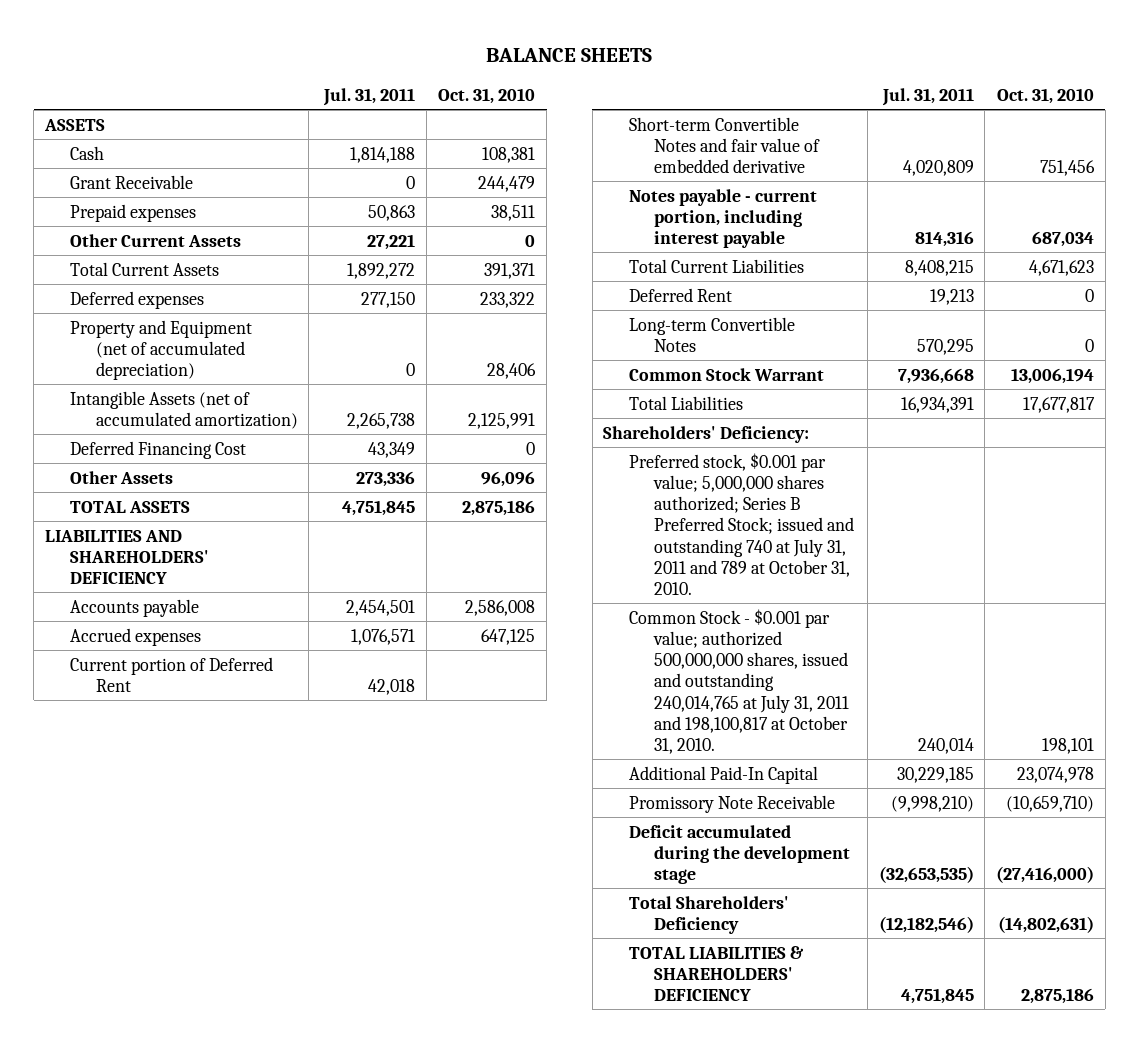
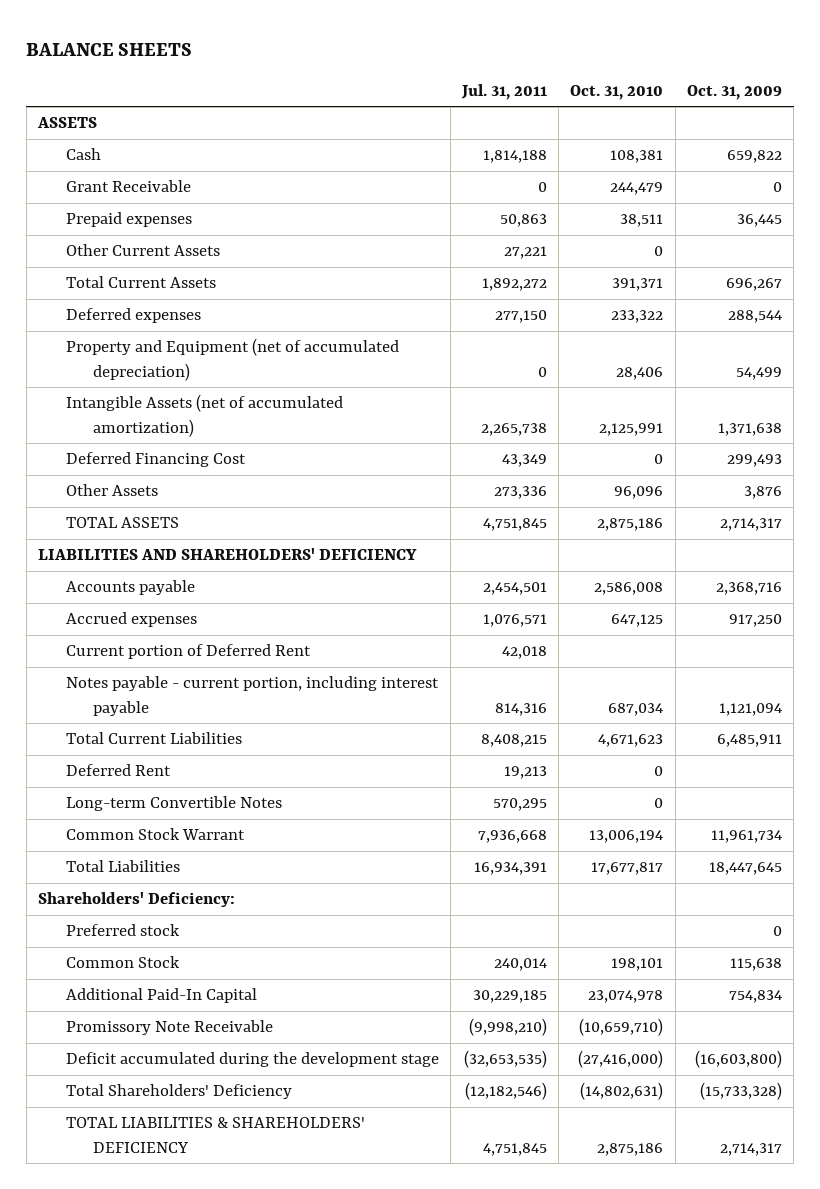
- | Jul. 31, 2011 | Oct. 31, 2010
+ | Jul. 31, 2011 | Oct. 31, 2010 | Oct. 31, 2009
- Short-term Convertible Notes and fair value of embedded derivative | 4,020,809 | 751,456
- Preferred stock, $0.001 par value; 5,000,000 shares authorized; Series B Preferred Stock; issued and outstanding 740 at July 31, 2011 and 789 at October 31, 2010.
- Common Stock - $0.001 par value; authorized 500,000,000 shares, issued and outstanding 240,014,765 at July 31, 2011 and 198,100,817 at October 31, 2010. | 240,014 | 198,101
+ Preferred stock | | | 0
+ Common Stock | 240,014 | 198,101 | 115,638

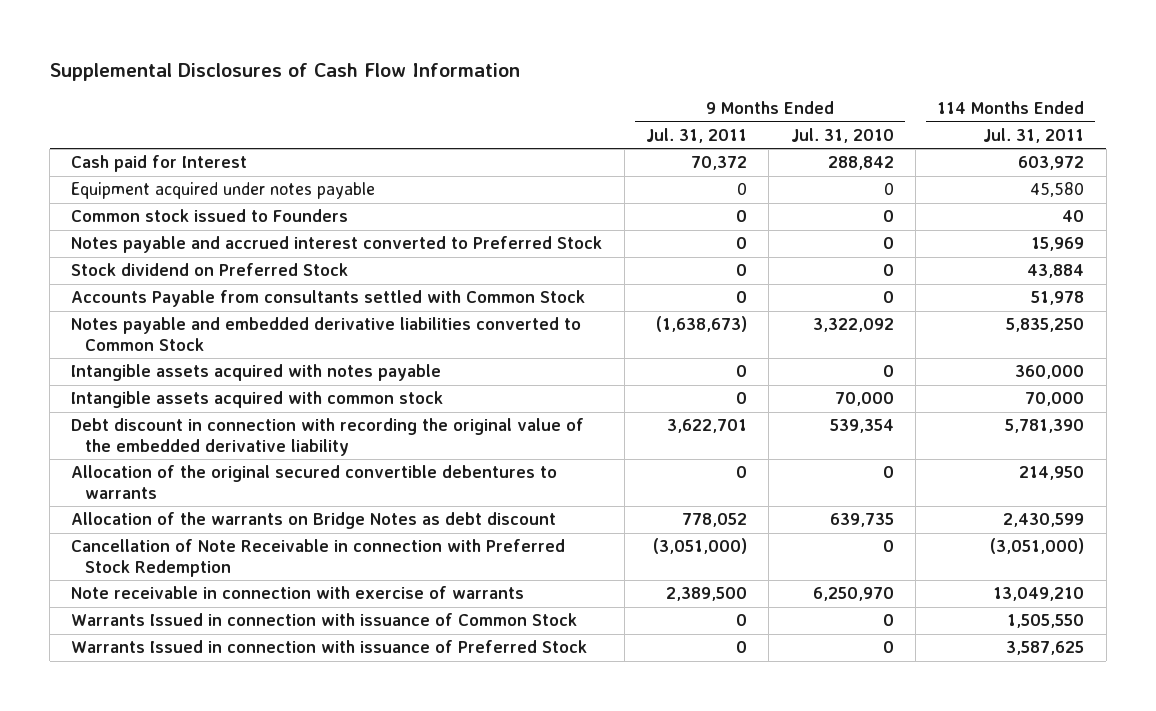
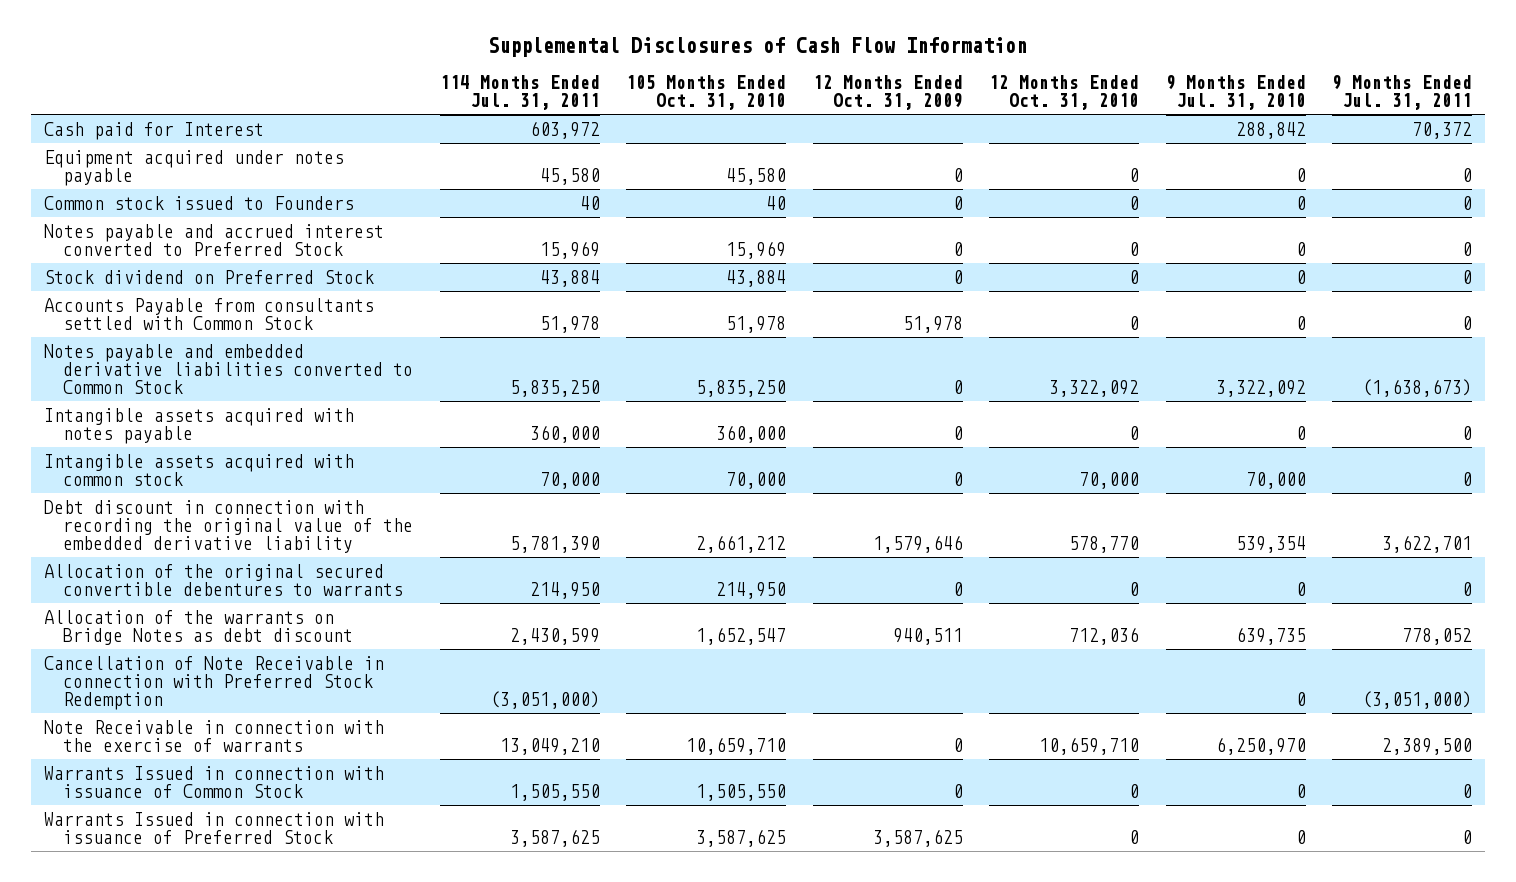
- | 9 Months Ended Jul. 31, 2011 | 9 Months Ended Jul. 31, 2010 | 114 Months Ended Jul. 31, 2011
+ | 114 Months Ended Jul. 31, 2011 | 105 Months Ended Oct. 31, 2010 | 12 Months Ended Oct. 31, 2009 | 12 Months Ended Oct. 31, 2010 | 9 Months Ended Jul. 31, 2010 | 9 Months Ended Jul. 31, 2011
- Note receivable in connection with exercise of warrants | 2,389,500 | 6,250,970 | 13,049,210
+ Note Receivable in connection with the exercise of warrants | 13,049,210 | 10,659,710 | 0 | 10,659,710 | 6,250,970 | 2,389,500

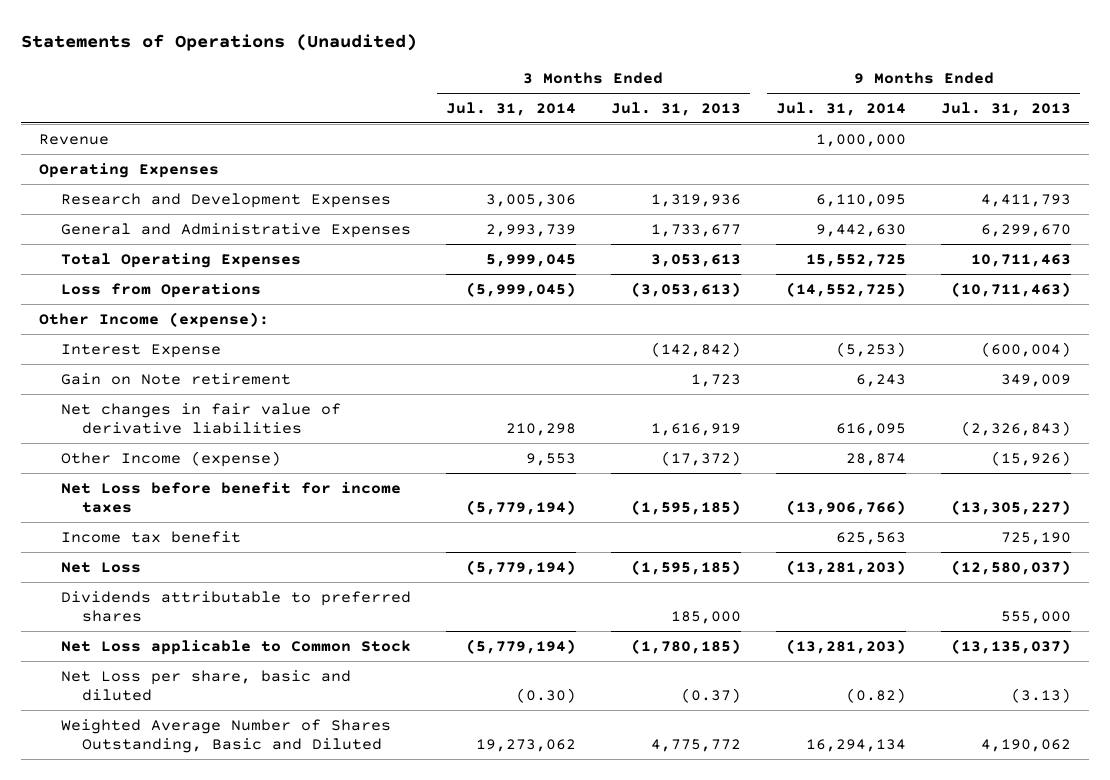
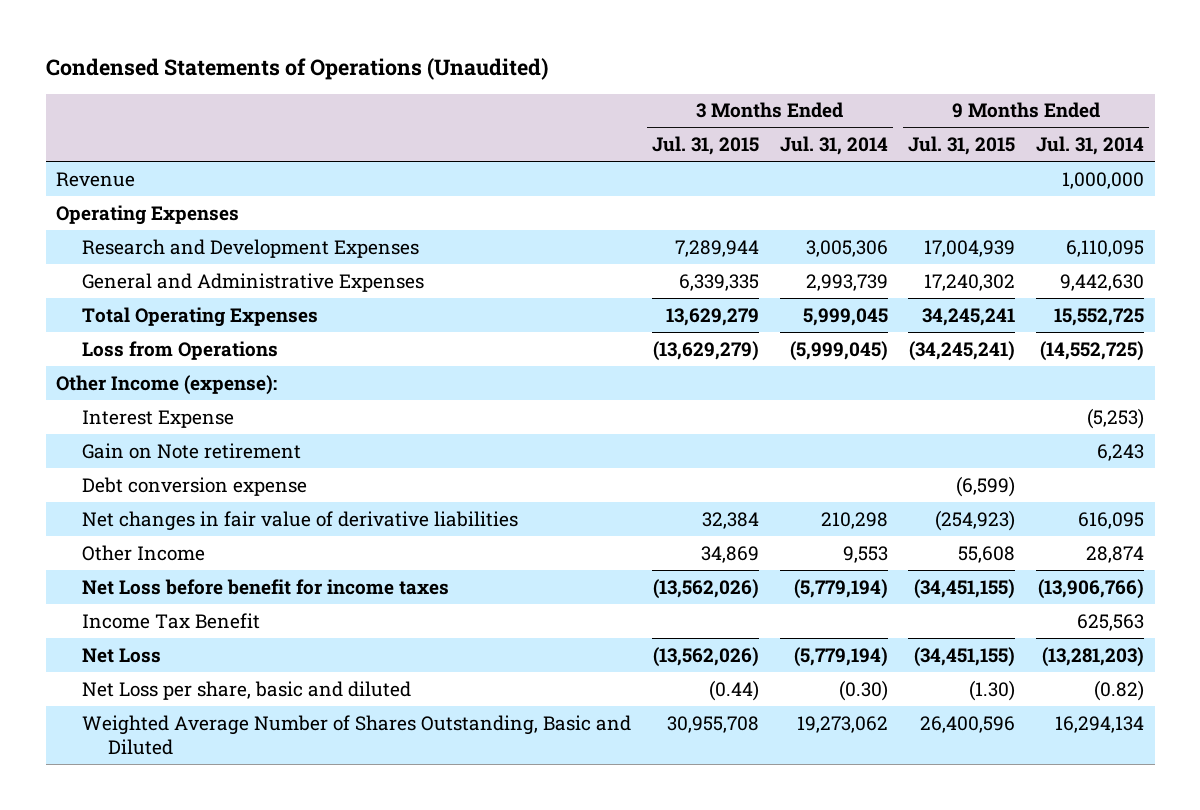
- Statements of Operations (Unaudited)
+ Condensed Statements of Operations (Unaudited)
- | 3 Months Ended Jul. 31, 2014 | 3 Months Ended Jul. 31, 2013 | 9 Months Ended Jul. 31, 2014 | 9 Months Ended Jul. 31, 2013
+ | 3 Months Ended Jul. 31, 2015 | 3 Months Ended Jul. 31, 2014 | 9 Months Ended Jul. 31, 2015 | 9 Months Ended Jul. 31, 2014
+ Debt conversion expense | | | (6,599) |
- Other Income (expense) | 9,553 | (17,372) | 28,874 | (15,926)
+ Other Income | 34,869 | 9,553 | 55,608 | 28,874
- Income tax benefit | | | 625,563 | 725,190
+ Income Tax Benefit | | | | 625,563
- Dividends attributable to preferred shares | | 185,000 | | 555,000
- Net Loss applicable to Common Stock | (5,779,194) | (1,780,185) | (13,281,203) | (13,135,037)

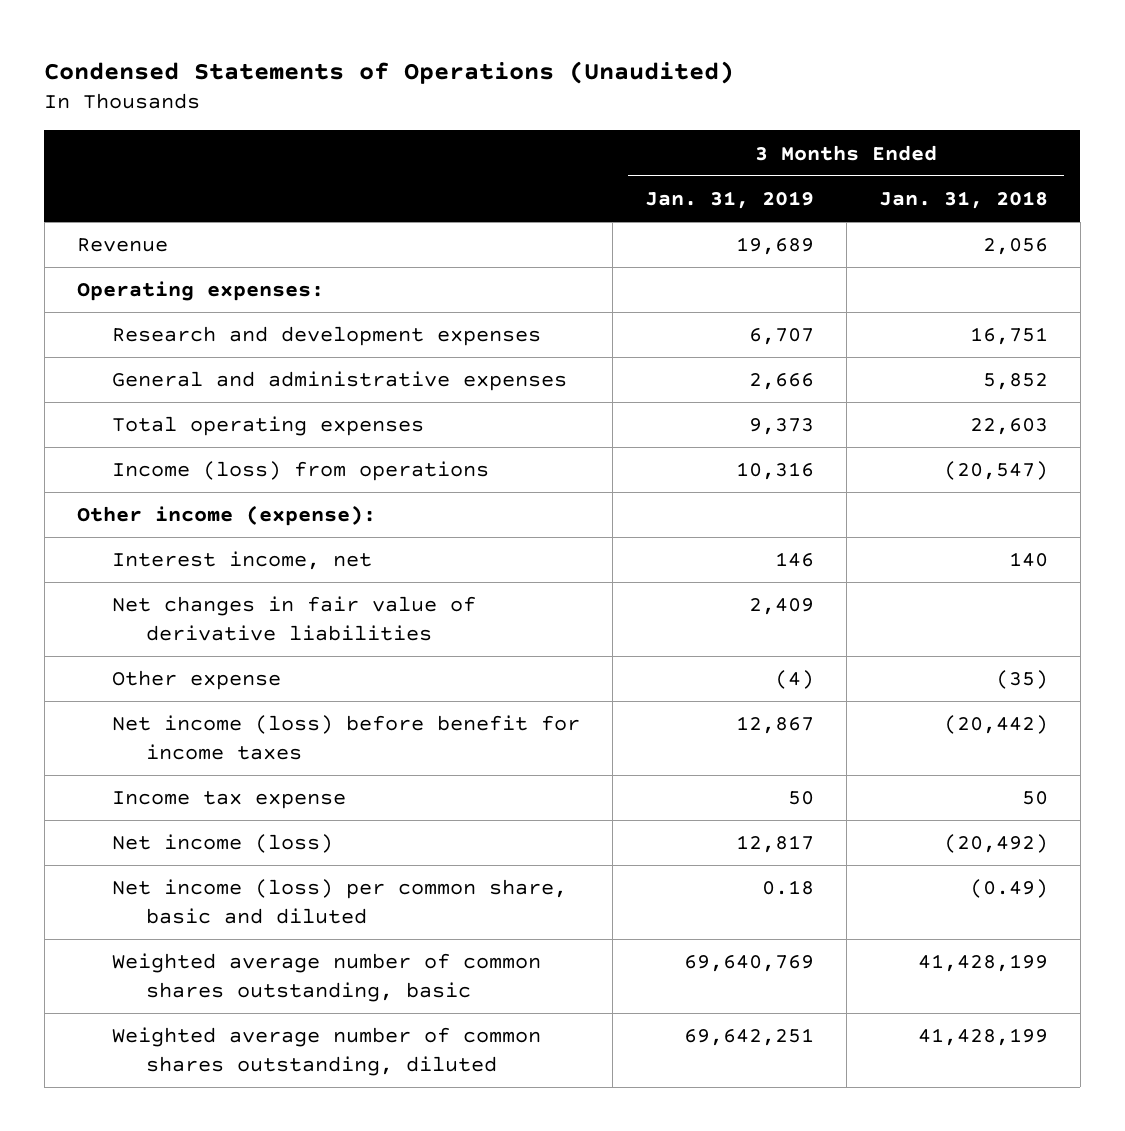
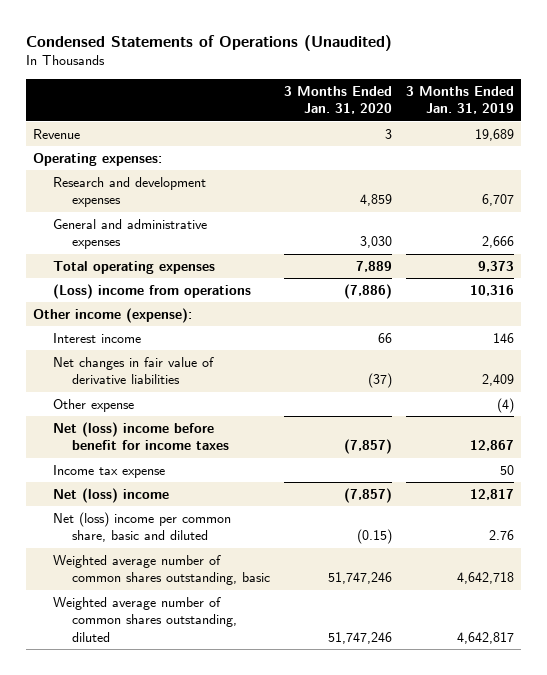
- | 3 Months Ended Jan. 31, 2019 | 3 Months Ended Jan. 31, 2018
+ | 3 Months Ended Jan. 31, 2020 | 3 Months Ended Jan. 31, 2019
- Income (loss) from operations | 10,316 | (20,547)
+ (Loss) income from operations | (7,886) | 10,316
- Interest income, net | 146 | 140
+ Interest income | 66 | 146
- Net income (loss) before benefit for income taxes | 12,867 | (20,442)
+ Net (loss) income before benefit for income taxes | (7,857) | 12,867
- Net income (loss) | 12,817 | (20,492)
- Net income (loss) per common share, basic and diluted | 0.18 | (0.49)
- Weighted average number of common shares outstanding, basic | 69,640,769 | 41,428,199
- Weighted average number of common shares outstanding, diluted | 69,642,251 | 41,428,199
+ Net (loss) income | (7,857) | 12,817
+ Net (loss) income per common share, basic and diluted | (0.15) | 2.76
+ Weighted average number of common shares outstanding, basic | 51,747,246 | 4,642,718
+ Weighted average number of common shares outstanding, diluted | 51,747,246 | 4,642,817

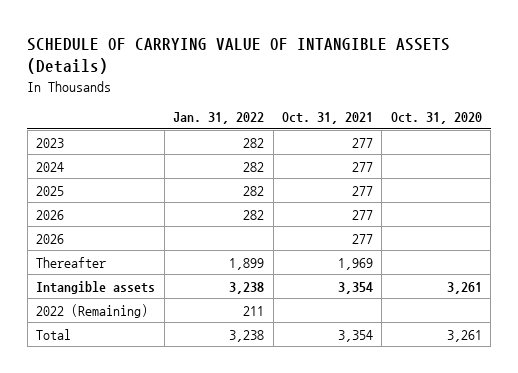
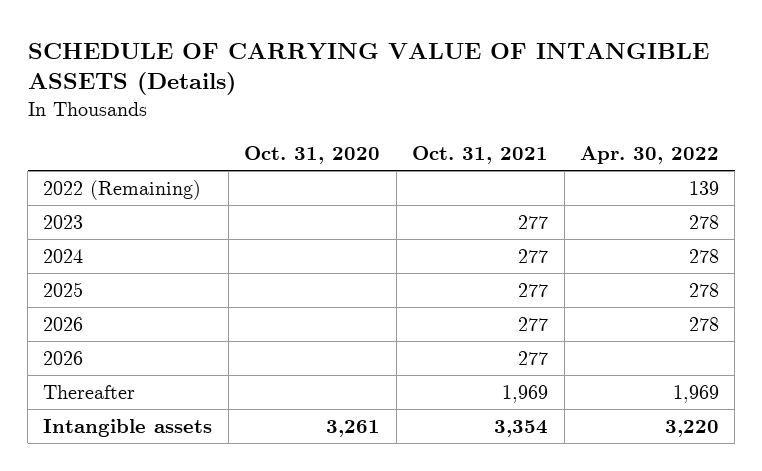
- | Jan. 31, 2022 | Oct. 31, 2021 | Oct. 31, 2020
+ | Oct. 31, 2020 | Oct. 31, 2021 | Apr. 30, 2022
moved up: 2022 (Remaining) | | | 139
- Total | 3,238 | 3,354 | 3,261

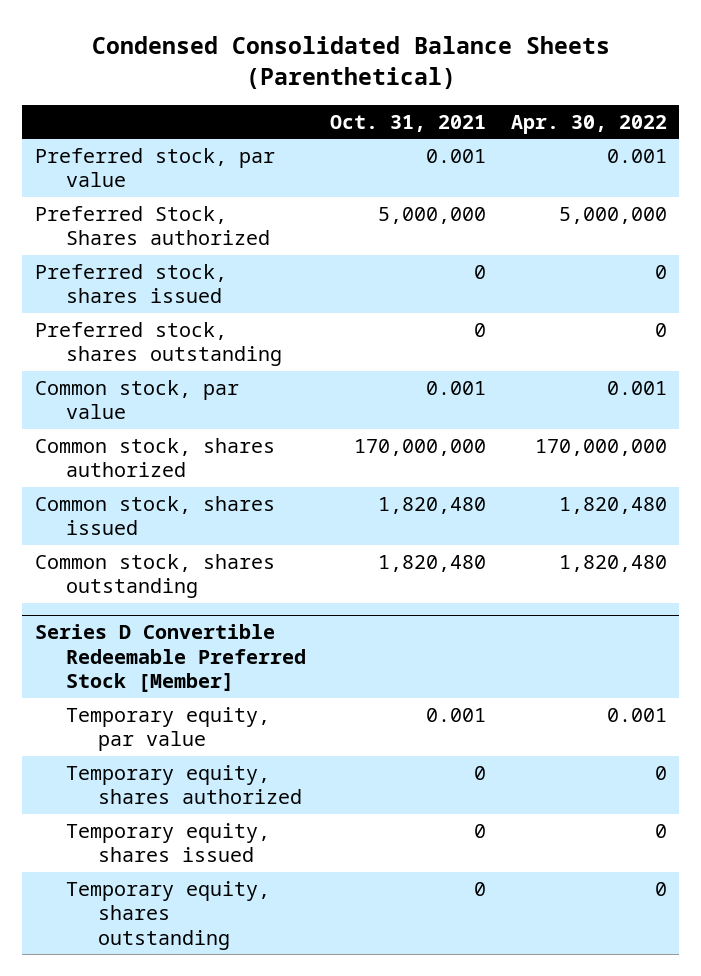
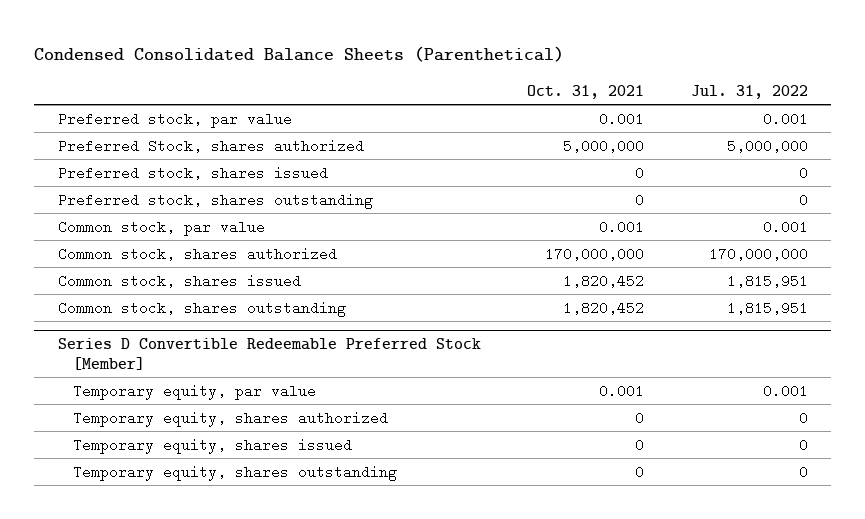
- | Oct. 31, 2021 | Apr. 30, 2022
+ | Oct. 31, 2021 | Jul. 31, 2022
- Preferred Stock, Shares authorized | 5,000,000 | 5,000,000
+ Preferred Stock, shares authorized | 5,000,000 | 5,000,000
- Common stock, shares issued | 1,820,480 | 1,820,480
- Common stock, shares outstanding | 1,820,480 | 1,820,480
+ Common stock, shares issued | 1,820,452 | 1,815,951
+ Common stock, shares outstanding | 1,820,452 | 1,815,951

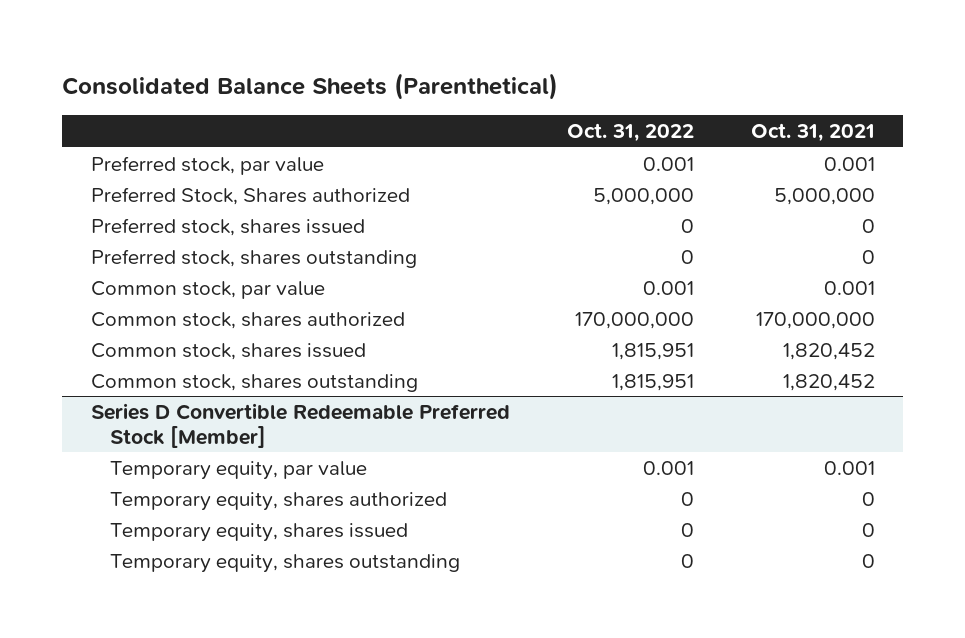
- Condensed Consolidated Balance Sheets (Parenthetical)
+ Consolidated Balance Sheets (Parenthetical)
- | Oct. 31, 2021 | Jul. 31, 2022
+ | Oct. 31, 2022 | Oct. 31, 2021
- Preferred Stock, shares authorized | 5,000,000 | 5,000,000
+ Preferred Stock, Shares authorized | 5,000,000 | 5,000,000

